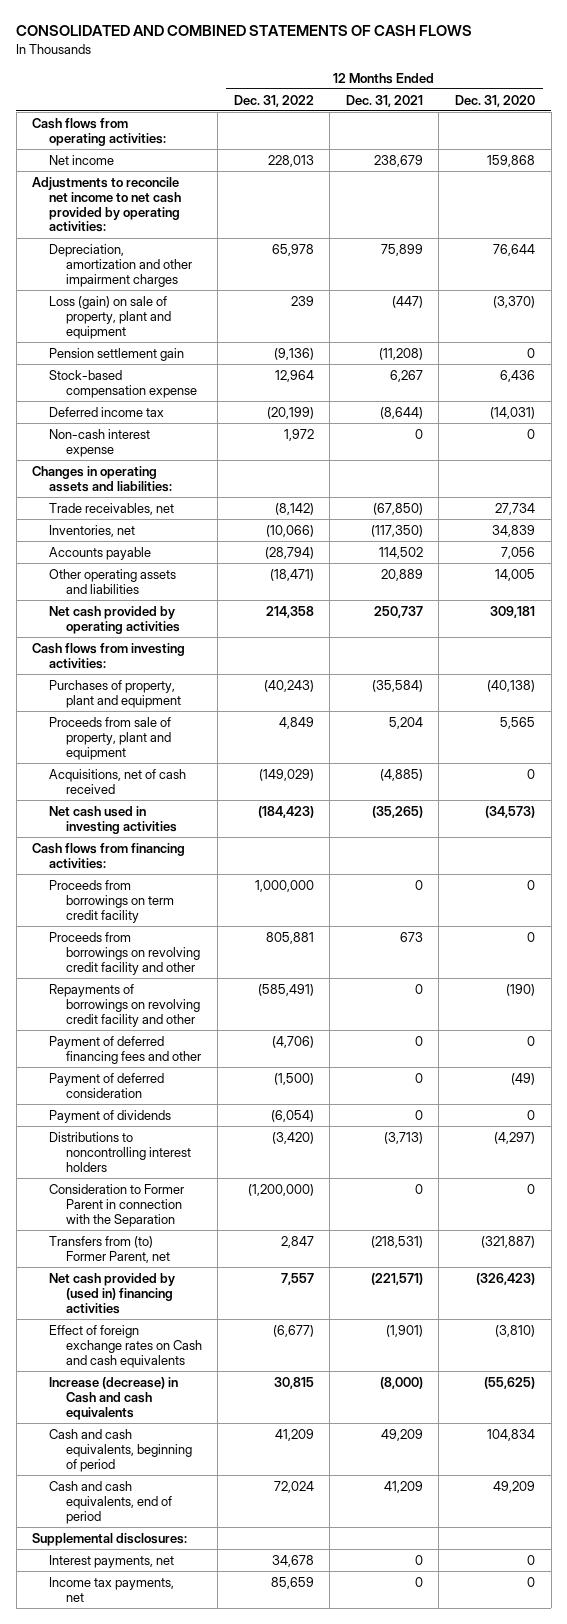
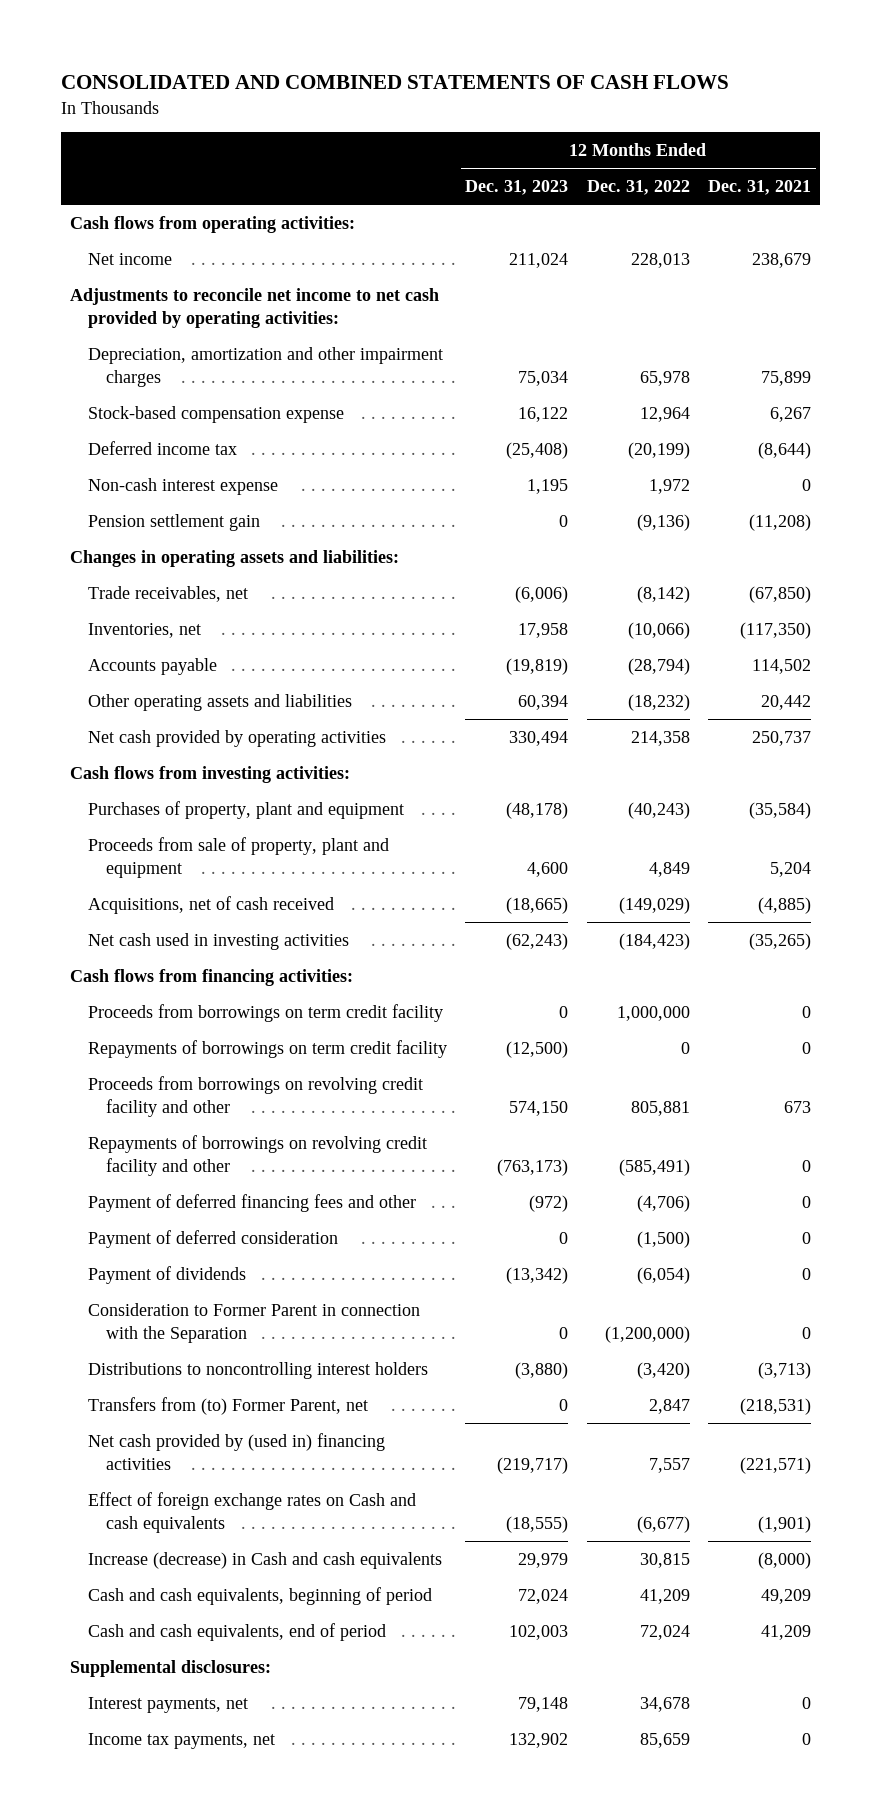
- | 12 Months Ended Dec. 31, 2022 | 12 Months Ended Dec. 31, 2021 | 12 Months Ended Dec. 31, 2020
+ | 12 Months Ended Dec. 31, 2023 | 12 Months Ended Dec. 31, 2022 | 12 Months Ended Dec. 31, 2021
- Loss (gain) on sale of property, plant and equipment | 239 | (447) | (3,370)
moved down: Pension settlement gain | 0 | (9,136) | (11,208)
- Other operating assets and liabilities | (18,471) | 20,889 | 14,005
+ Other operating assets and liabilities | 60,394 | (18,232) | 20,442
+ Repayments of borrowings on term credit facility | (12,500) | 0 | 0
moved down: Distributions to noncontrolling interest holders | (3,880) | (3,420) | (3,713)

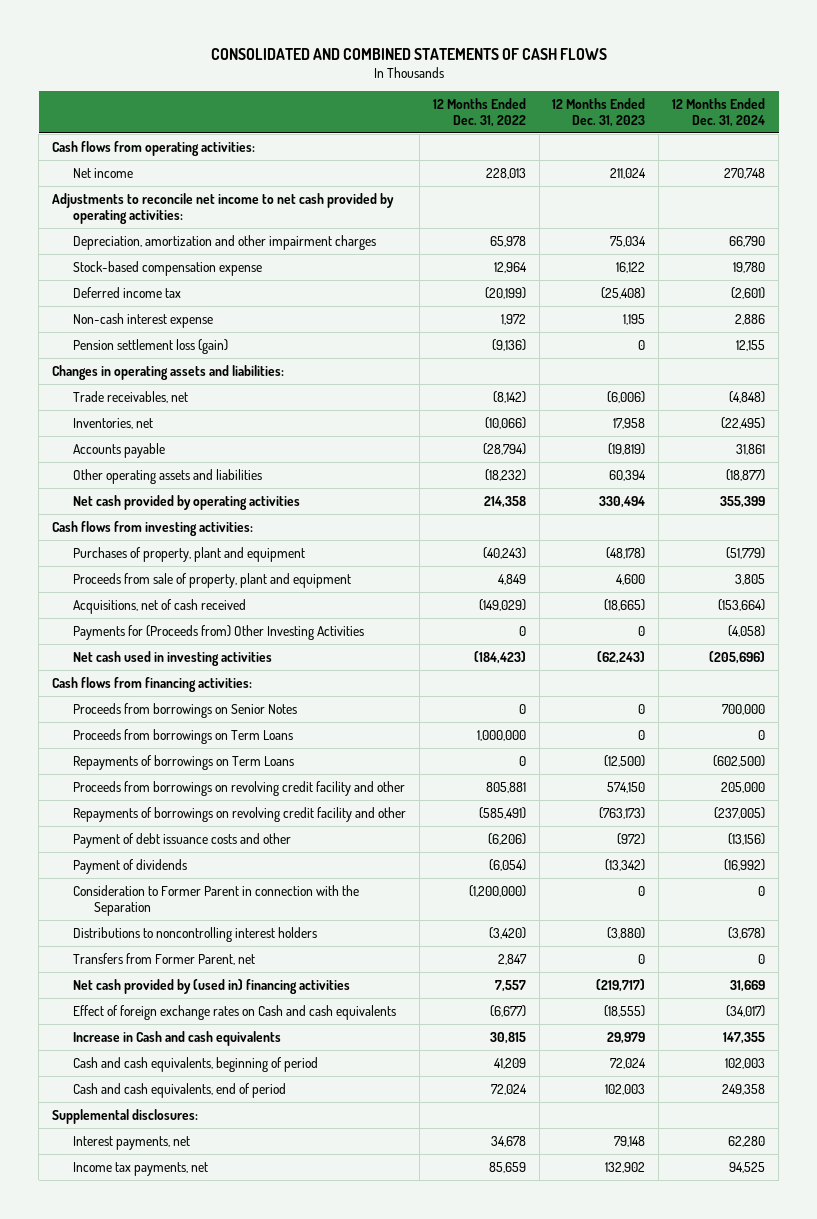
- | 12 Months Ended Dec. 31, 2023 | 12 Months Ended Dec. 31, 2022 | 12 Months Ended Dec. 31, 2021
+ | 12 Months Ended Dec. 31, 2022 | 12 Months Ended Dec. 31, 2023 | 12 Months Ended Dec. 31, 2024
- Pension settlement gain | 0 | (9,136) | (11,208)
+ Pension settlement loss (gain) | (9,136) | 0 | 12,155
+ Payments for (Proceeds from) Other Investing Activities | 0 | 0 | (4,058)
- Proceeds from borrowings on term credit facility | 0 | 1,000,000 | 0
- Repayments of borrowings on term credit facility | (12,500) | 0 | 0
+ Proceeds from borrowings on Senior Notes | 0 | 0 | 700,000
+ Proceeds from borrowings on Term Loans | 1,000,000 | 0 | 0
+ Repayments of borrowings on Term Loans | 0 | (12,500) | (602,500)
- Payment of deferred financing fees and other | (972) | (4,706) | 0
- Payment of deferred consideration | 0 | (1,500) | 0
+ Payment of debt issuance costs and other | (6,206) | (972) | (13,156)
- Transfers from (to) Former Parent, net | 0 | 2,847 | (218,531)
+ Transfers from Former Parent, net | 2,847 | 0 | 0
- Increase (decrease) in Cash and cash equivalents | 29,979 | 30,815 | (8,000)
+ Increase in Cash and cash equivalents | 30,815 | 29,979 | 147,355

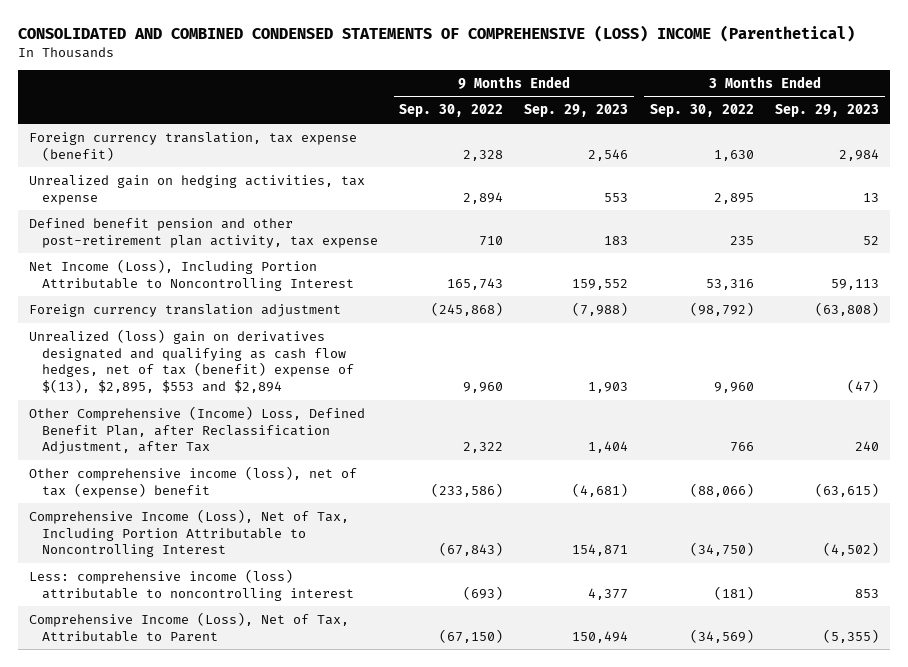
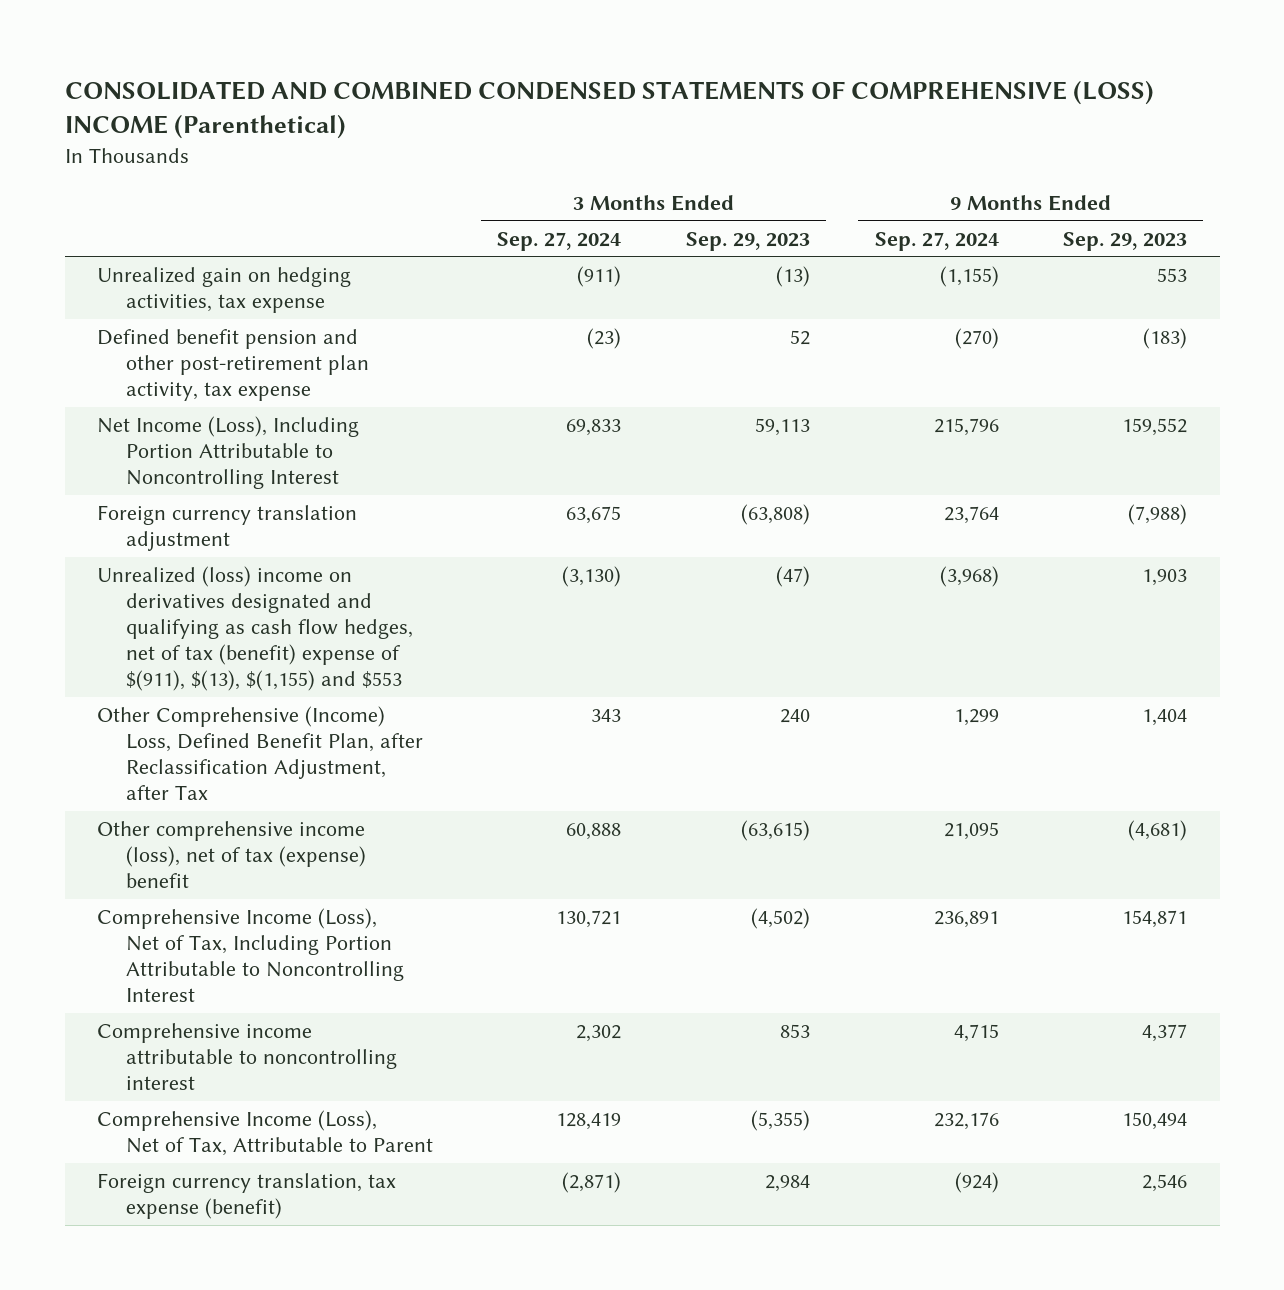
- | 9 Months Ended Sep. 30, 2022 | 9 Months Ended Sep. 29, 2023 | 3 Months Ended Sep. 30, 2022 | 3 Months Ended Sep. 29, 2023
+ | 3 Months Ended Sep. 27, 2024 | 3 Months Ended Sep. 29, 2023 | 9 Months Ended Sep. 27, 2024 | 9 Months Ended Sep. 29, 2023
- Unrealized gain on hedging activities, tax expense | 2,894 | 553 | 2,895 | 13
- Defined benefit pension and other post-retirement plan activity, tax expense | 710 | 183 | 235 | 52
+ Unrealized gain on hedging activities, tax expense | (911) | (13) | (1,155) | 553
+ Defined benefit pension and other post-retirement plan activity, tax expense | (23) | 52 | (270) | (183)
- Unrealized (loss) gain on derivatives designated and qualifying as cash flow hedges, net of tax (benefit) expense of $(13), $2,895, $553 and $2,894 | 9,960 | 1,903 | 9,960 | (47)
+ Unrealized (loss) income on derivatives designated and qualifying as cash flow hedges, net of tax (benefit) expense of $(911), $(13), $(1,155) and $553 | (3,130) | (47) | (3,968) | 1,903
- Less: comprehensive income (loss) attributable to noncontrolling interest | (693) | 4,377 | (181) | 853
+ Comprehensive income attributable to noncontrolling interest | 2,302 | 853 | 4,715 | 4,377
moved down: Foreign currency translation, tax expense (benefit) | (2,871) | 2,984 | (924) | 2,546

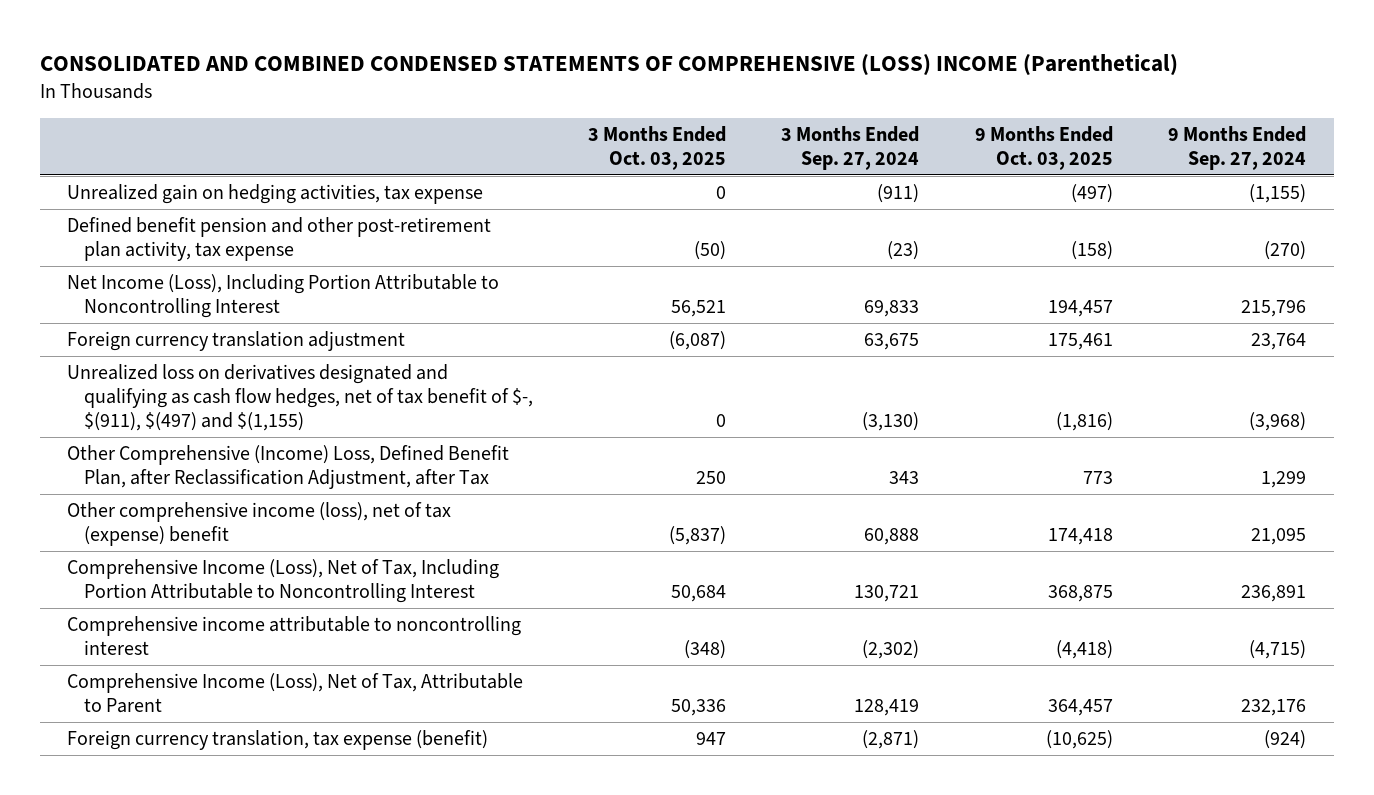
- | 3 Months Ended Sep. 27, 2024 | 3 Months Ended Sep. 29, 2023 | 9 Months Ended Sep. 27, 2024 | 9 Months Ended Sep. 29, 2023
+ | 3 Months Ended Oct. 03, 2025 | 3 Months Ended Sep. 27, 2024 | 9 Months Ended Oct. 03, 2025 | 9 Months Ended Sep. 27, 2024
- Unrealized (loss) income on derivatives designated and qualifying as cash flow hedges, net of tax (benefit) expense of $(911), $(13), $(1,155) and $553 | (3,130) | (47) | (3,968) | 1,903
+ Unrealized loss on derivatives designated and qualifying as cash flow hedges, net of tax benefit of $-, $(911), $(497) and $(1,155) | 0 | (3,130) | (1,816) | (3,968)
- Comprehensive income attributable to noncontrolling interest | 2,302 | 853 | 4,715 | 4,377
+ Comprehensive income attributable to noncontrolling interest | (348) | (2,302) | (4,418) | (4,715)

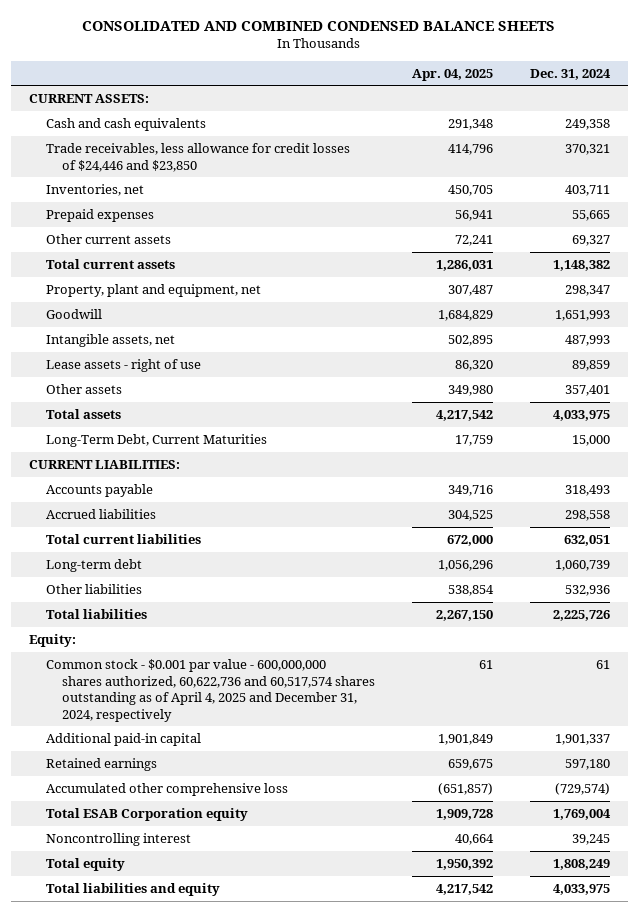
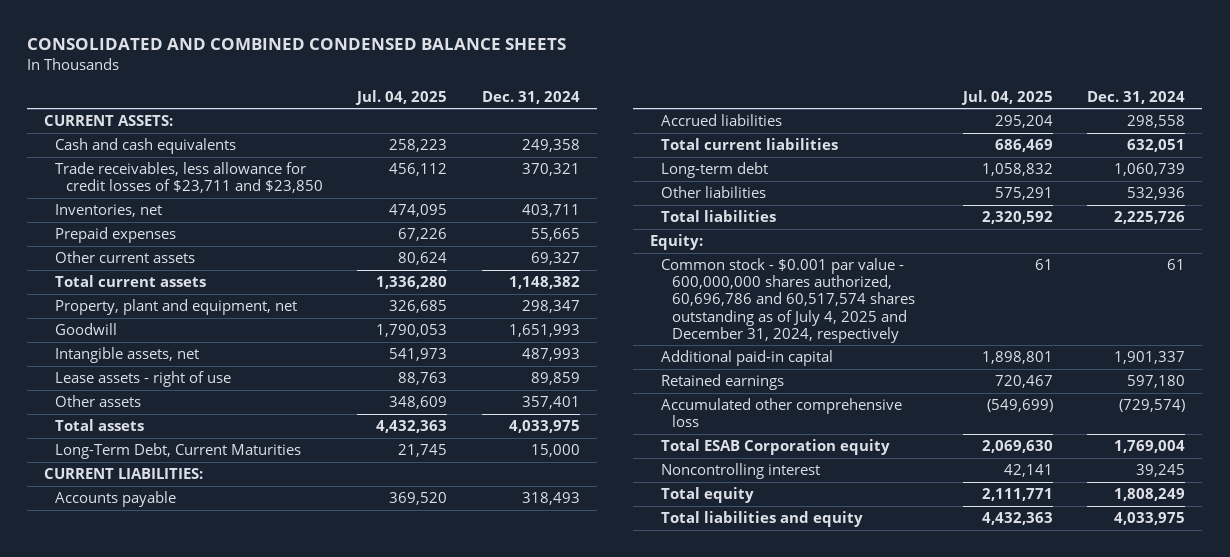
- | Apr. 04, 2025 | Dec. 31, 2024
+ | Jul. 04, 2025 | Dec. 31, 2024
- Trade receivables, less allowance for credit losses of $24,446 and $23,850 | 414,796 | 370,321
+ Trade receivables, less allowance for credit losses of $23,711 and $23,850 | 456,112 | 370,321
- Common stock - $0.001 par value - 600,000,000 shares authorized, 60,622,736 and 60,517,574 shares outstanding as of April 4, 2025 and December 31, 2024, respectively | 61 | 61
+ Common stock - $0.001 par value - 600,000,000 shares authorized, 60,696,786 and 60,517,574 shares outstanding as of July 4, 2025 and December 31, 2024, respectively | 61 | 61

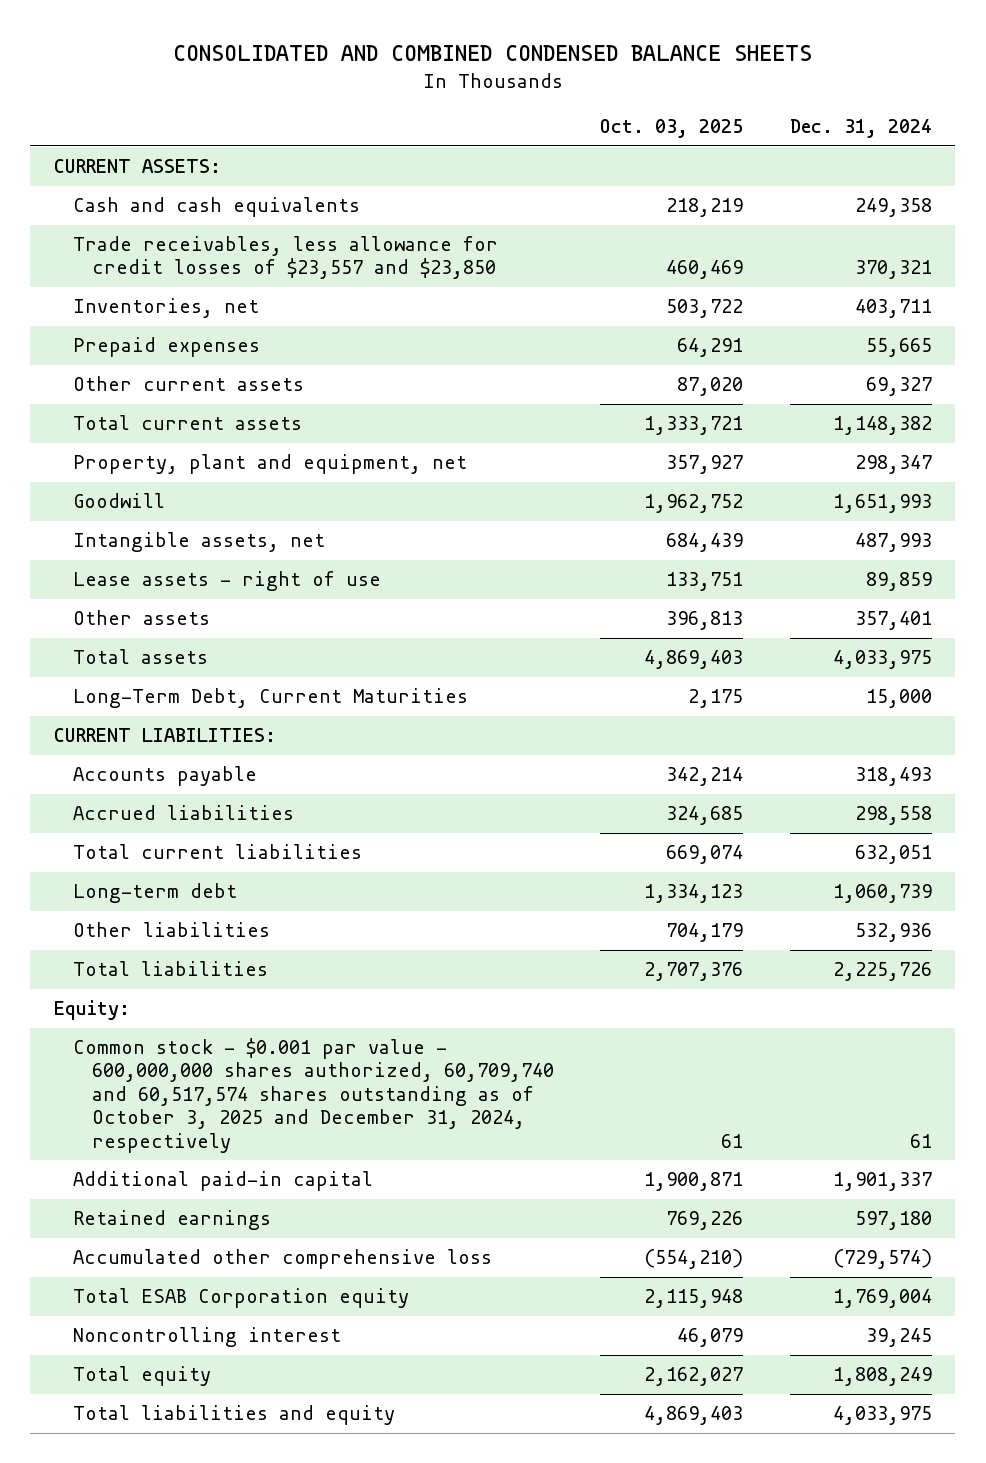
- | Jul. 04, 2025 | Dec. 31, 2024
+ | Oct. 03, 2025 | Dec. 31, 2024
- Trade receivables, less allowance for credit losses of $23,711 and $23,850 | 456,112 | 370,321
+ Trade receivables, less allowance for credit losses of $23,557 and $23,850 | 460,469 | 370,321
- Common stock - $0.001 par value - 600,000,000 shares authorized, 60,696,786 and 60,517,574 shares outstanding as of July 4, 2025 and December 31, 2024, respectively | 61 | 61
+ Common stock - $0.001 par value - 600,000,000 shares authorized, 60,709,740 and 60,517,574 shares outstanding as of October 3, 2025 and December 31, 2024, respectively | 61 | 61

